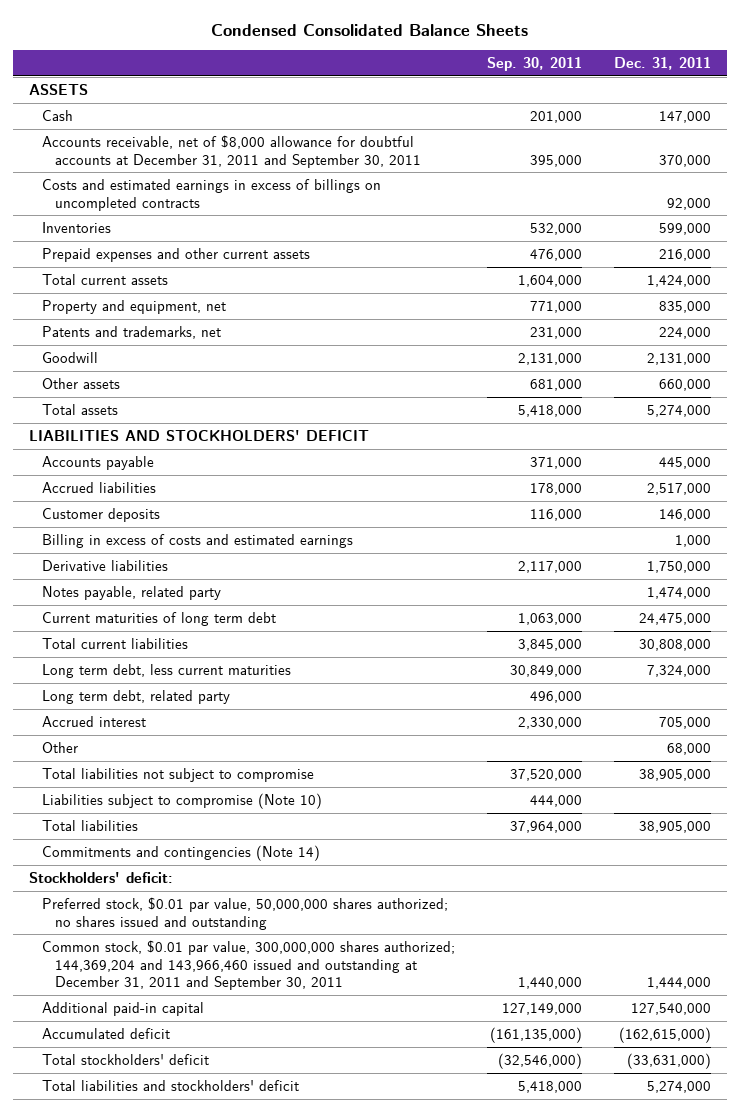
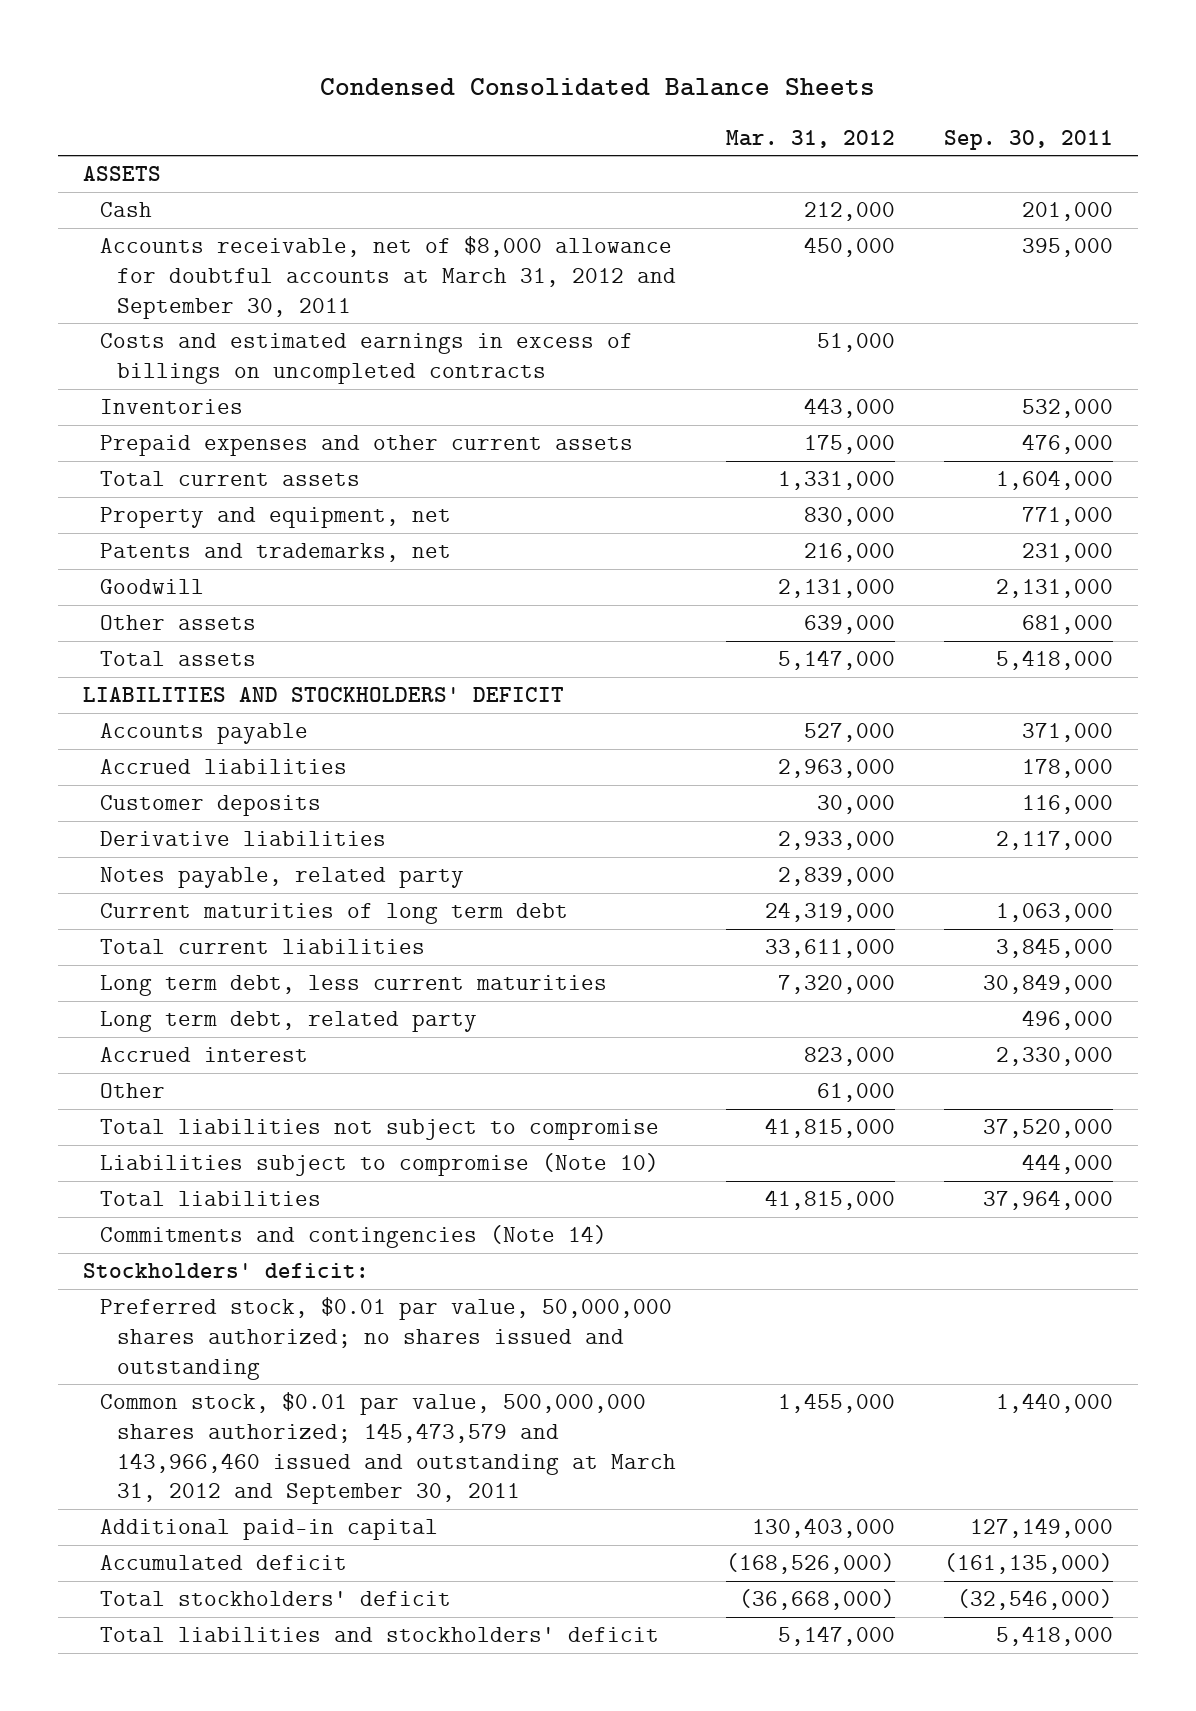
- | Sep. 30, 2011 | Dec. 31, 2011
+ | Mar. 31, 2012 | Sep. 30, 2011
- Accounts receivable, net of $8,000 allowance for doubtful accounts at December 31, 2011 and September 30, 2011 | 395,000 | 370,000
+ Accounts receivable, net of $8,000 allowance for doubtful accounts at March 31, 2012 and September 30, 2011 | 450,000 | 395,000
- Billing in excess of costs and estimated earnings | | 1,000
- Common stock, $0.01 par value, 300,000,000 shares authorized; 144,369,204 and 143,966,460 issued and outstanding at December 31, 2011 and September 30, 2011 | 1,440,000 | 1,444,000
+ Common stock, $0.01 par value, 500,000,000 shares authorized; 145,473,579 and 143,966,460 issued and outstanding at March 31, 2012 and September 30, 2011 | 1,455,000 | 1,440,000

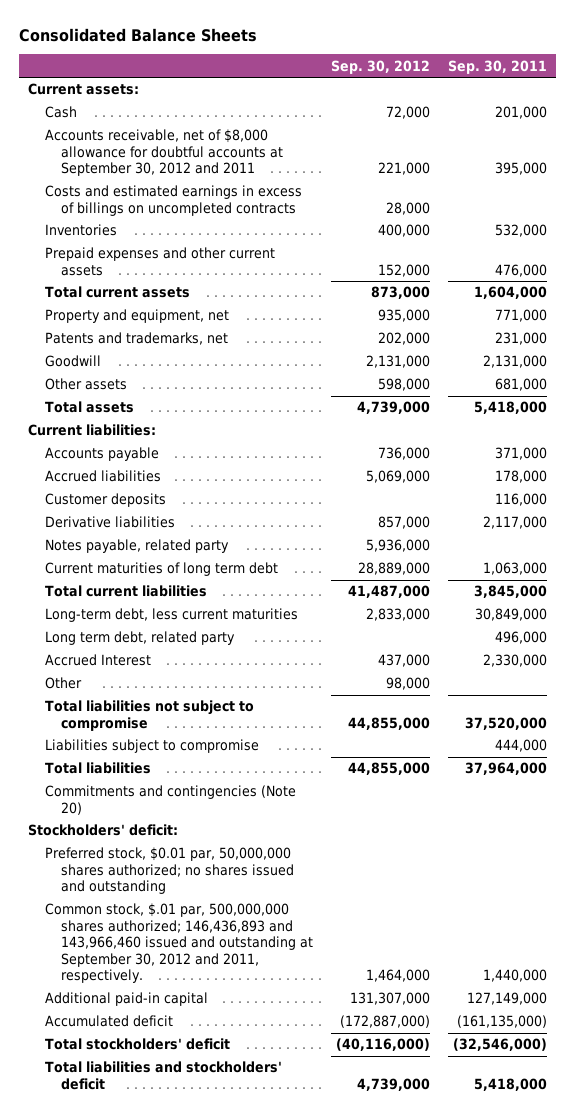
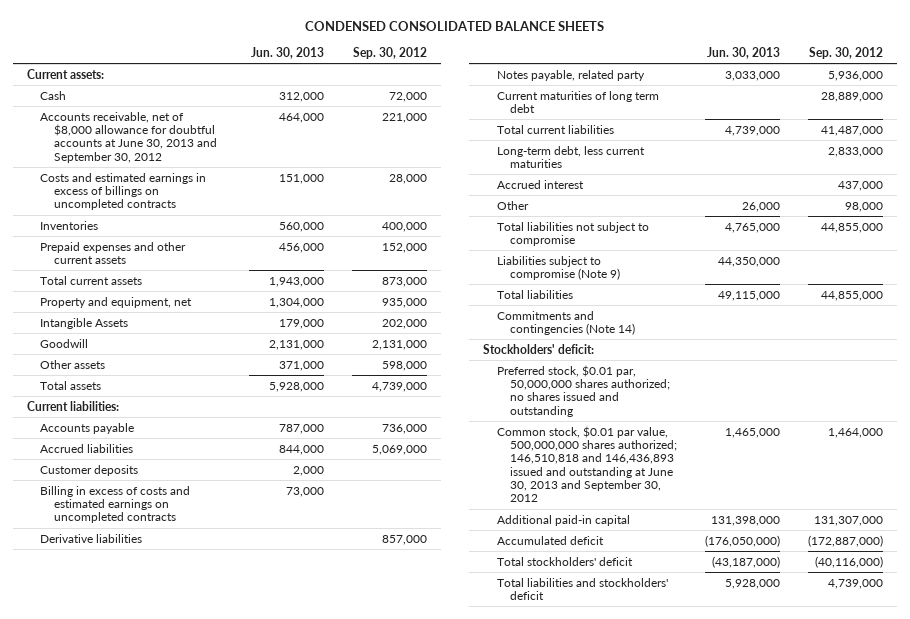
- Consolidated Balance Sheets
+ CONDENSED CONSOLIDATED BALANCE SHEETS
- | Sep. 30, 2012 | Sep. 30, 2011
+ | Jun. 30, 2013 | Sep. 30, 2012
- Accounts receivable, net of $8,000 allowance for doubtful accounts at September 30, 2012 and 2011 | 221,000 | 395,000
+ Accounts receivable, net of $8,000 allowance for doubtful accounts at June 30, 2013 and September 30, 2012 | 464,000 | 221,000
- Patents and trademarks, net | 202,000 | 231,000
+ Intangible Assets | 179,000 | 202,000
+ Billing in excess of costs and estimated earnings on uncompleted contracts | 73,000 |
- Long term debt, related party | | 496,000
- Accrued Interest | 437,000 | 2,330,000
+ Accrued interest | | 437,000
- Liabilities subject to compromise | | 444,000
+ Liabilities subject to compromise (Note 9) | 44,350,000 |
- Commitments and contingencies (Note 20)
+ Commitments and contingencies (Note 14)
- Common stock, $.01 par, 500,000,000 shares authorized; 146,436,893 and 143,966,460 issued and outstanding at September 30, 2012 and 2011, respectively. | 1,464,000 | 1,440,000
+ Common stock, $0.01 par value, 500,000,000 shares authorized; 146,510,818 and 146,436,893 issued and outstanding at June 30, 2013 and September 30, 2012 | 1,465,000 | 1,464,000

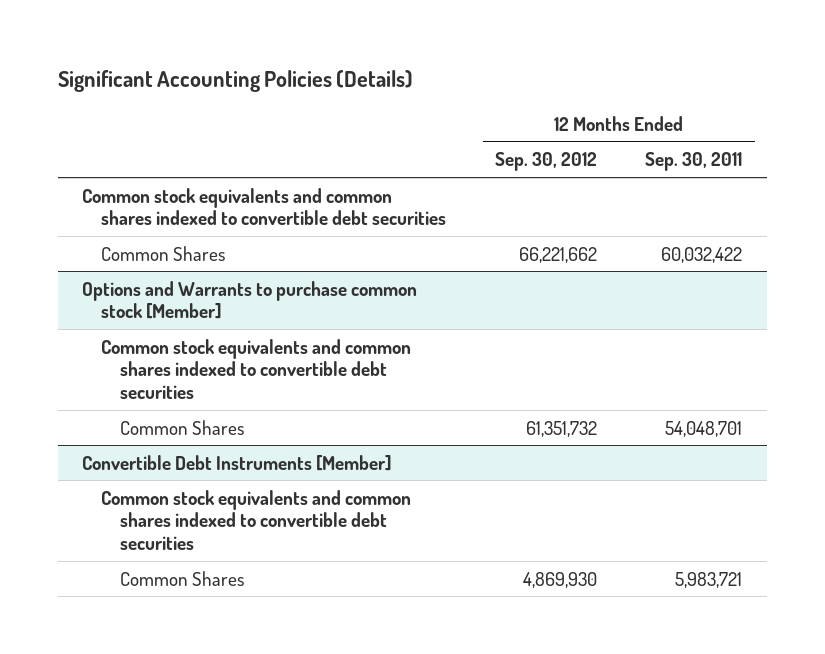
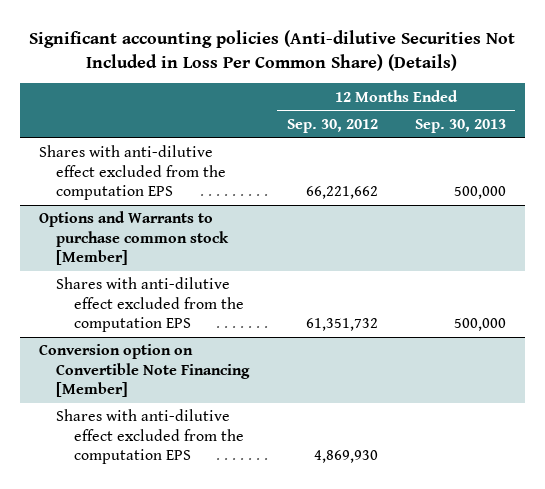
- Significant Accounting Policies (Details)
+ Significant accounting policies (Anti-dilutive Securities Not Included in Loss Per Common Share) (Details)
- | 12 Months Ended Sep. 30, 2012 | 12 Months Ended Sep. 30, 2011
+ | 12 Months Ended Sep. 30, 2012 | 12 Months Ended Sep. 30, 2013
- Common stock equivalents and common shares indexed to convertible debt securities
- Common Shares | 66,221,662 | 60,032,422
+ Shares with anti-dilutive effect excluded from the computation EPS | 66,221,662 | 500,000
@ Options and Warrants to purchase common stock [Member]
- Common stock equivalents and common shares indexed to convertible debt securities
- Common Shares | 61,351,732 | 54,048,701
- Convertible Debt Instruments [Member]
- Common stock equivalents and common shares indexed to convertible debt securities
- Common Shares | 4,869,930 | 5,983,721
@ Options and Warrants to purchase common stock [Member]
+ Shares with anti-dilutive effect excluded from the computation EPS | 61,351,732 | 500,000
+ Conversion option on Convertible Note Financing [Member]
+ Shares with anti-dilutive effect excluded from the computation EPS | 4,869,930 |

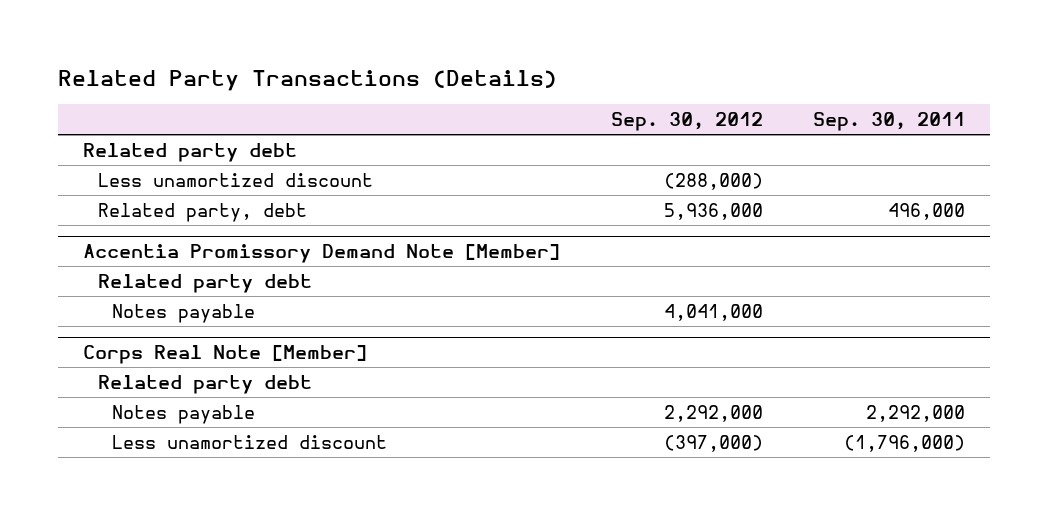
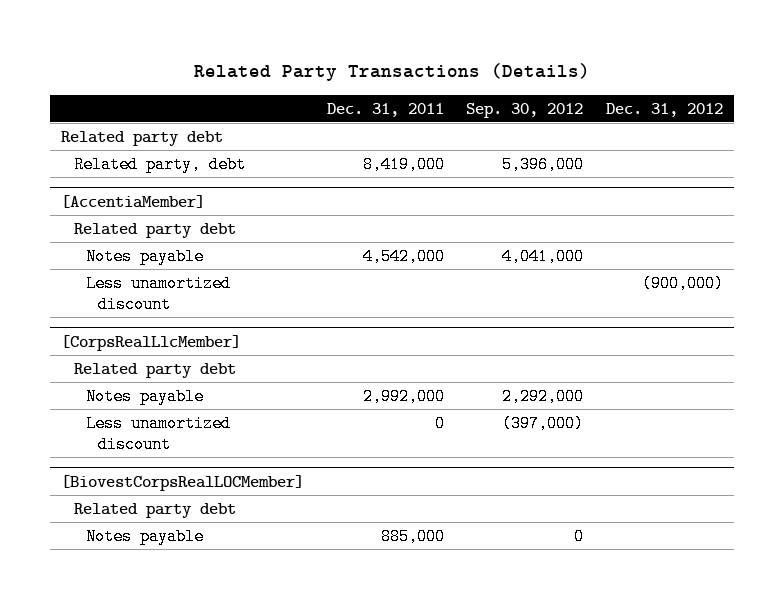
- | Sep. 30, 2012 | Sep. 30, 2011
+ | Dec. 31, 2011 | Sep. 30, 2012 | Dec. 31, 2012
- Less unamortized discount | (288,000) |
- Related party, debt | 5,936,000 | 496,000
- Accentia Promissory Demand Note [Member]
+ Related party, debt | 8,419,000 | 5,396,000 |
+ [AccentiaMember]
- Corps Real Note [Member]
+ Less unamortized discount | | | (900,000)
+ [CorpsRealLlcMember]
+ [BiovestCorpsRealLOCMember]
+ Related party debt
+ Notes payable | 885,000 | 0 |

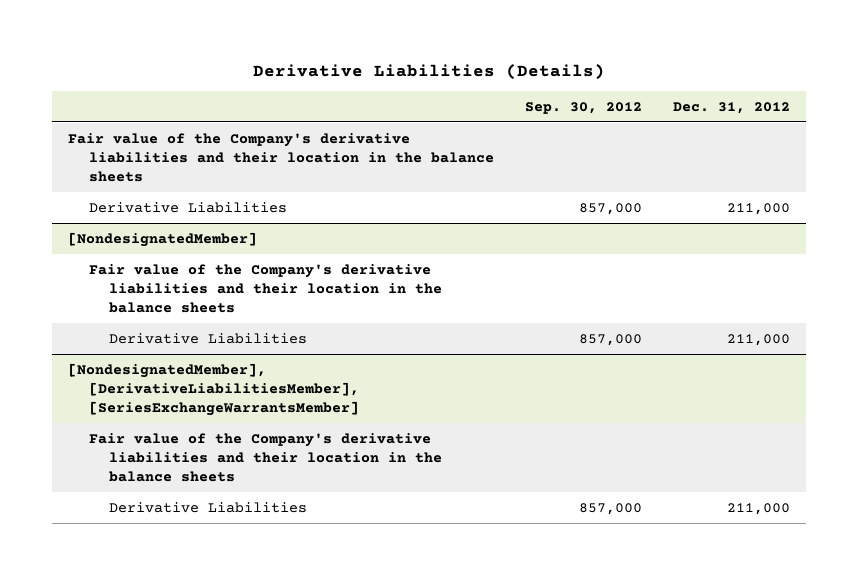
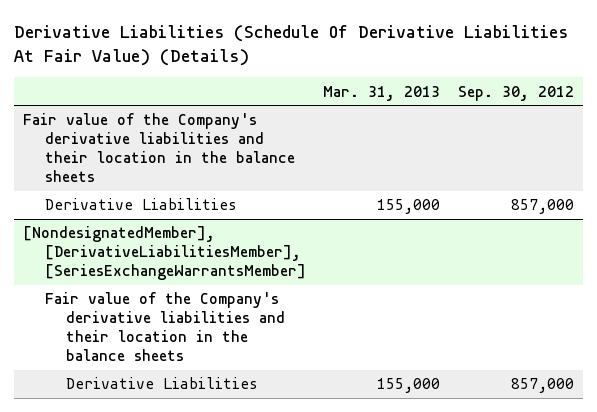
- Derivative Liabilities (Details)
+ Derivative Liabilities (Schedule Of Derivative Liabilities At Fair Value) (Details)
- | Sep. 30, 2012 | Dec. 31, 2012
+ | Mar. 31, 2013 | Sep. 30, 2012
- [NondesignatedMember]
- Fair value of the Company's derivative liabilities and their location in the balance sheets
- Derivative Liabilities | 857,000 | 211,000

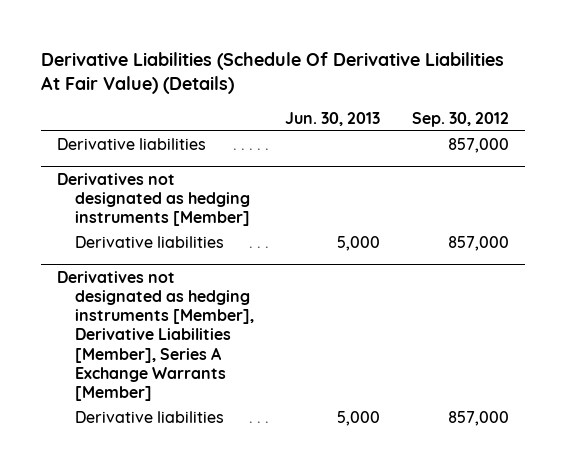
- | Mar. 31, 2013 | Sep. 30, 2012
+ | Jun. 30, 2013 | Sep. 30, 2012
- Fair value of the Company's derivative liabilities and their location in the balance sheets
- Derivative Liabilities | 155,000 | 857,000
- [NondesignatedMember], [DerivativeLiabilitiesMember], [SeriesExchangeWarrantsMember]
- Fair value of the Company's derivative liabilities and their location in the balance sheets
- Derivative Liabilities | 155,000 | 857,000
+ Derivative liabilities | | 857,000
+ Derivatives not designated as hedging instruments [Member]
+ Derivative liabilities | 5,000 | 857,000
+ Derivatives not designated as hedging instruments [Member], Derivative Liabilities [Member], Series A Exchange Warrants [Member]
+ Derivative liabilities | 5,000 | 857,000

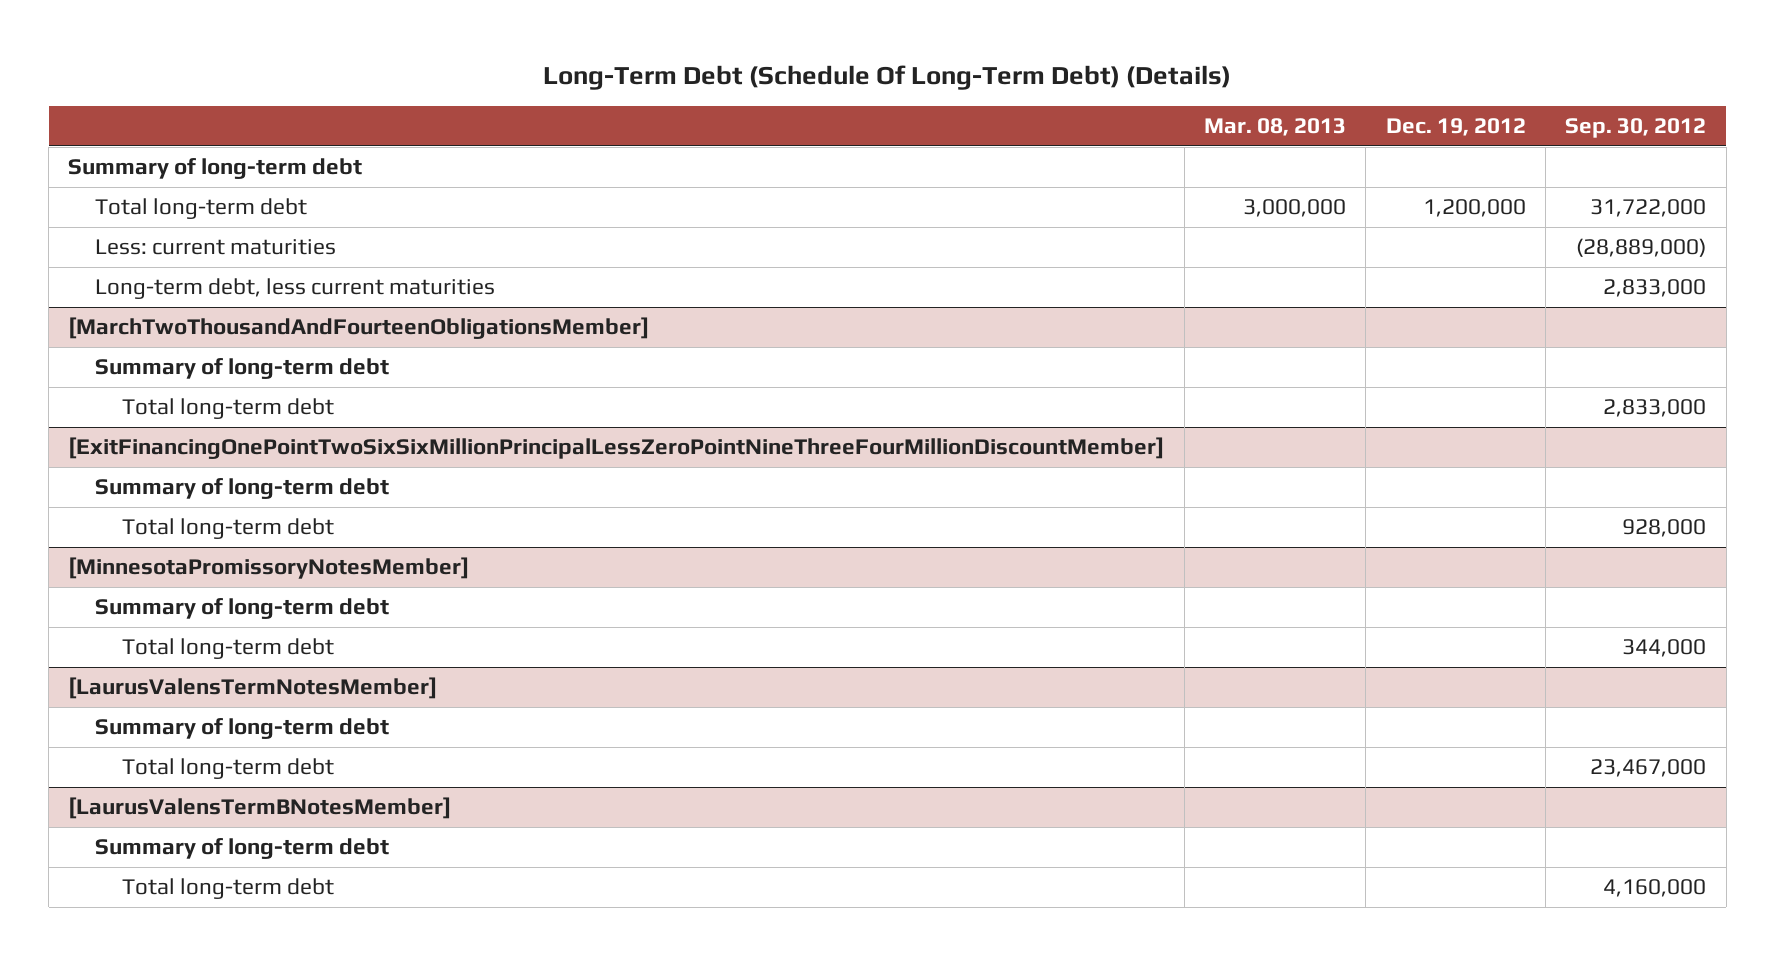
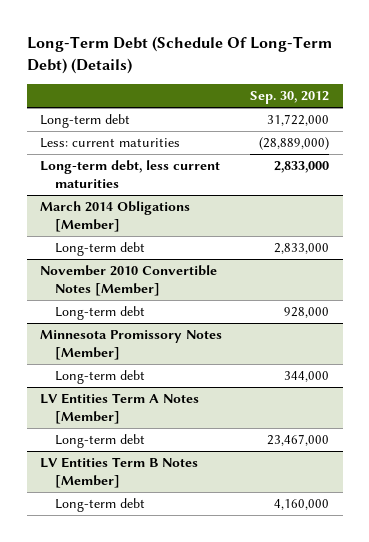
- | Mar. 08, 2013 | Dec. 19, 2012 | Sep. 30, 2012
+ | Sep. 30, 2012
- Summary of long-term debt
- Total long-term debt | 3,000,000 | 1,200,000 | 31,722,000
+ Long-term debt | 31,722,000
- [MarchTwoThousandAndFourteenObligationsMember]
- Summary of long-term debt
- Total long-term debt | | | 2,833,000
- [ExitFinancingOnePointTwoSixSixMillionPrincipalLessZeroPointNineThreeFourMillionDiscountMember]
- Summary of long-term debt
- Total long-term debt | | | 928,000
- [MinnesotaPromissoryNotesMember]
- Summary of long-term debt
- Total long-term debt | | | 344,000
- [LaurusValensTermNotesMember]
- Summary of long-term debt
- Total long-term debt | | | 23,467,000
- [LaurusValensTermBNotesMember]
- Summary of long-term debt
- Total long-term debt | | | 4,160,000
+ March 2014 Obligations [Member]
+ Long-term debt | 2,833,000
+ November 2010 Convertible Notes [Member]
+ Long-term debt | 928,000
+ Minnesota Promissory Notes [Member]
+ Long-term debt | 344,000
+ LV Entities Term A Notes [Member]
+ Long-term debt | 23,467,000
+ LV Entities Term B Notes [Member]
+ Long-term debt | 4,160,000

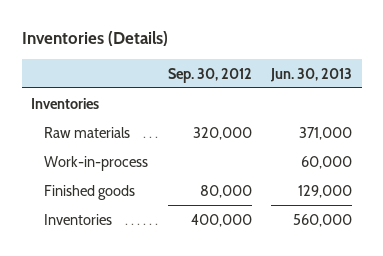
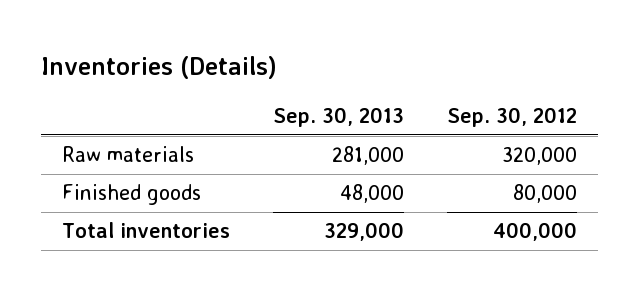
- | Sep. 30, 2012 | Jun. 30, 2013
+ | Sep. 30, 2013 | Sep. 30, 2012
- Inventories
- Work-in-process | | 60,000
- Inventories | 400,000 | 560,000
+ Total inventories | 329,000 | 400,000

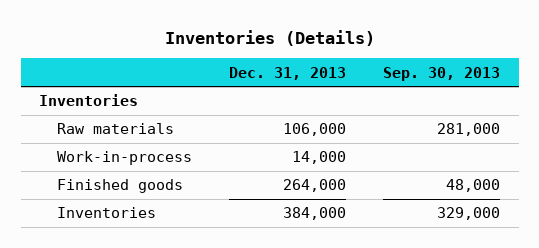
- | Sep. 30, 2013 | Sep. 30, 2012
+ | Dec. 31, 2013 | Sep. 30, 2013
+ Inventories
+ Work-in-process | 14,000 |
- Total inventories | 329,000 | 400,000
+ Inventories | 384,000 | 329,000

